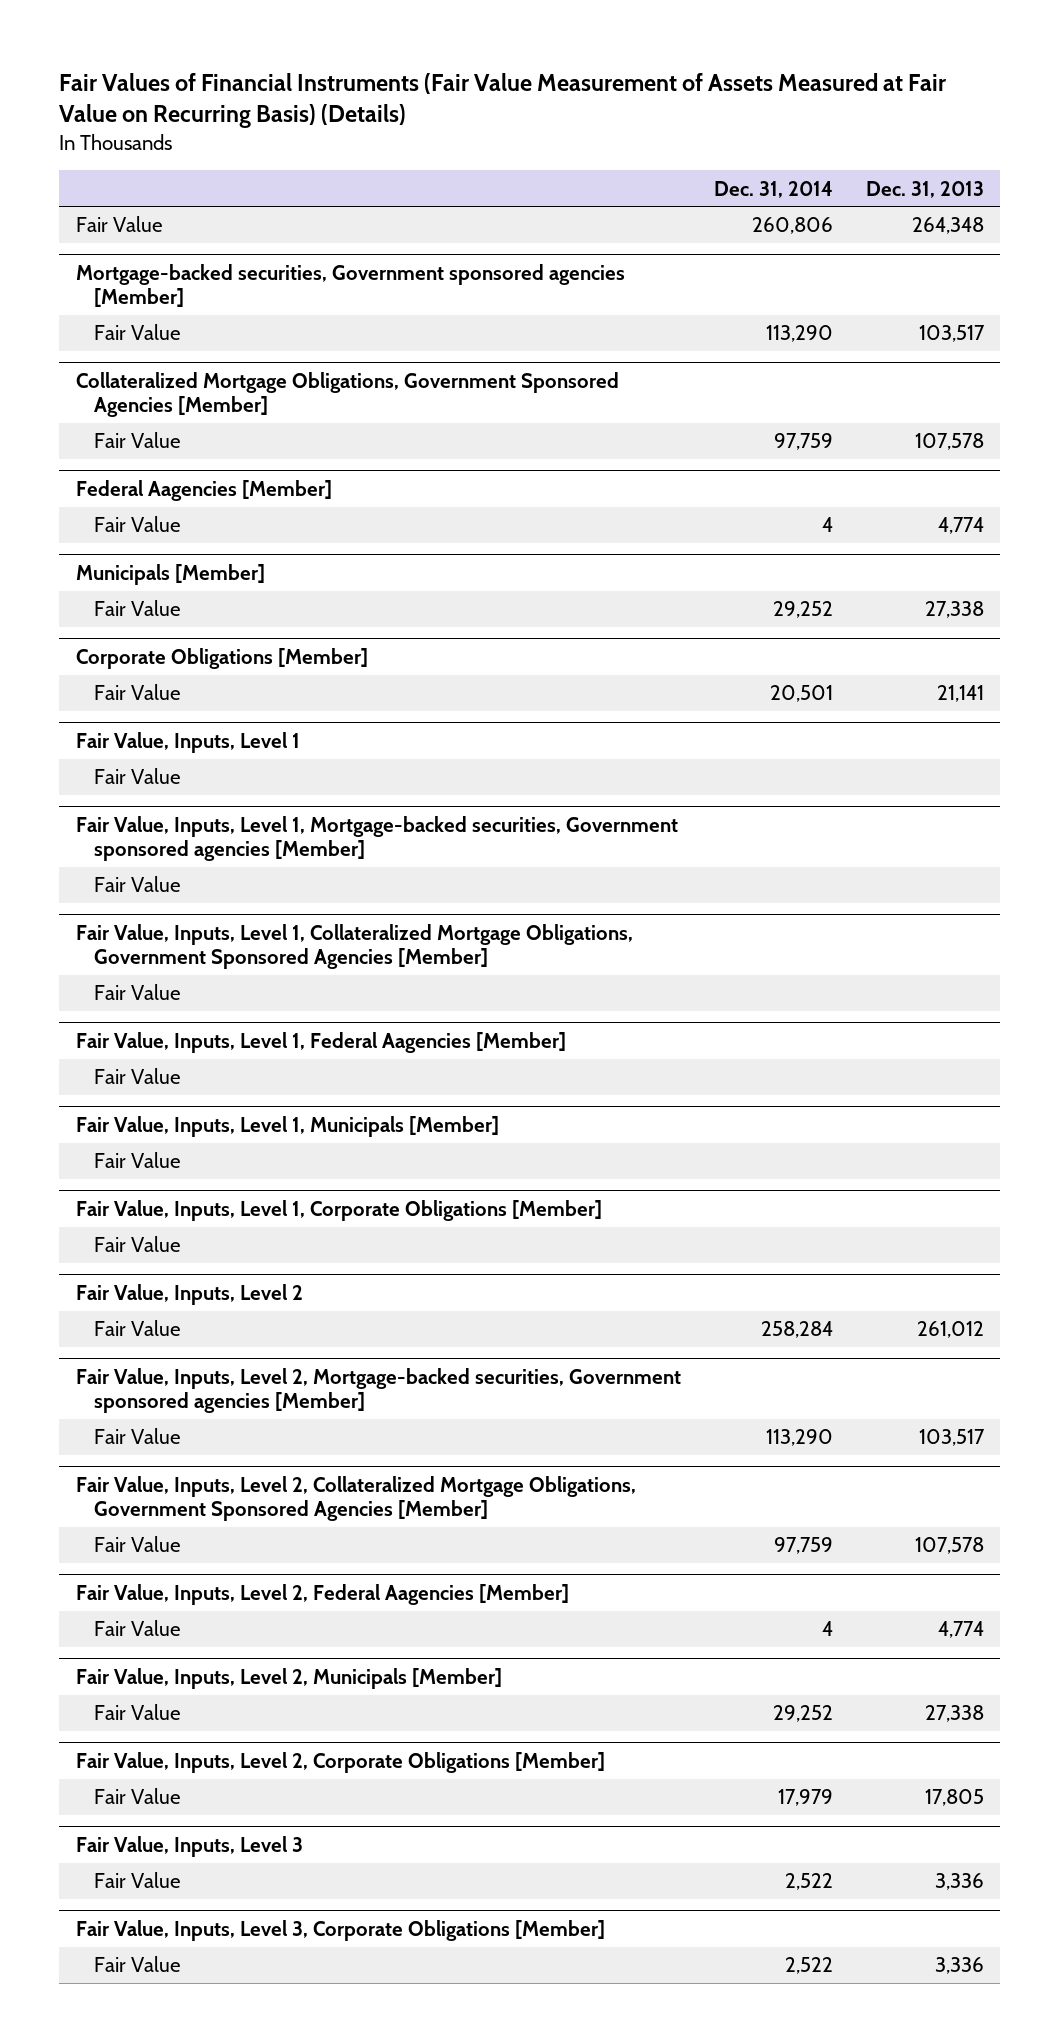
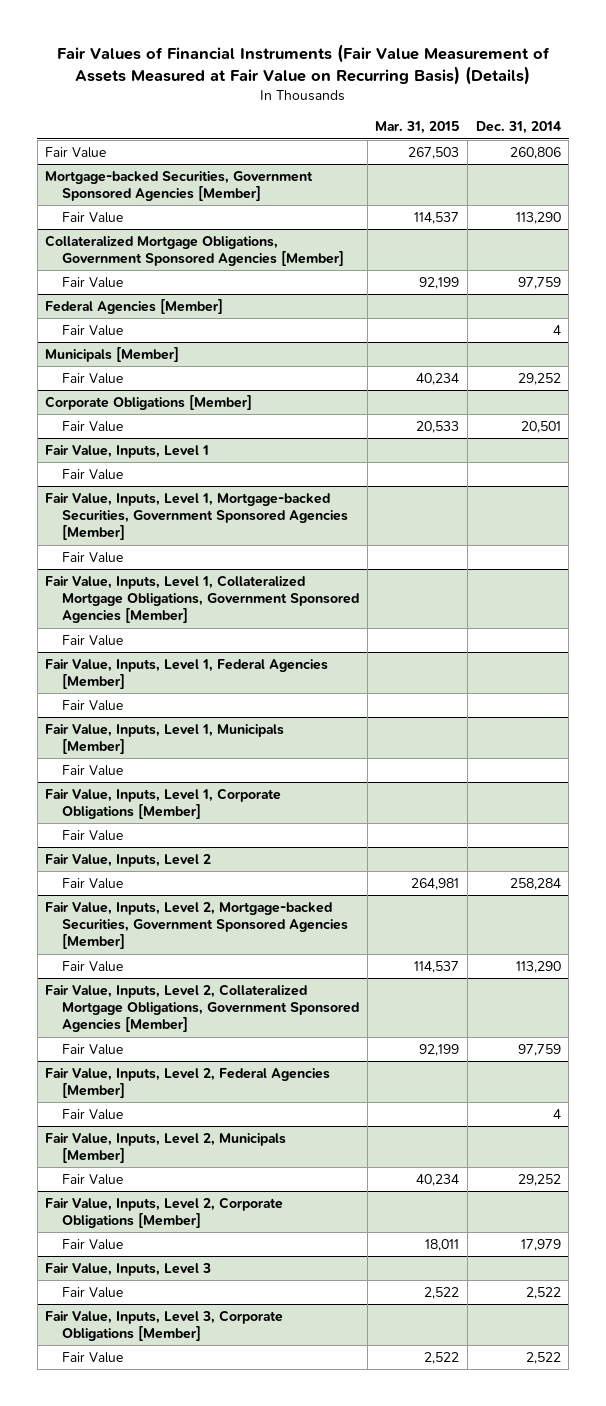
- | Dec. 31, 2014 | Dec. 31, 2013
+ | Mar. 31, 2015 | Dec. 31, 2014
- Mortgage-backed securities, Government sponsored agencies [Member]
+ Mortgage-backed Securities, Government Sponsored Agencies [Member]
- Federal Aagencies [Member]
+ Federal Agencies [Member]
- Fair Value, Inputs, Level 1, Mortgage-backed securities, Government sponsored agencies [Member]
+ Fair Value, Inputs, Level 1, Mortgage-backed Securities, Government Sponsored Agencies [Member]
- Fair Value, Inputs, Level 1, Federal Aagencies [Member]
+ Fair Value, Inputs, Level 1, Federal Agencies [Member]
- Fair Value, Inputs, Level 2, Mortgage-backed securities, Government sponsored agencies [Member]
+ Fair Value, Inputs, Level 2, Mortgage-backed Securities, Government Sponsored Agencies [Member]
- Fair Value, Inputs, Level 2, Federal Aagencies [Member]
+ Fair Value, Inputs, Level 2, Federal Agencies [Member]

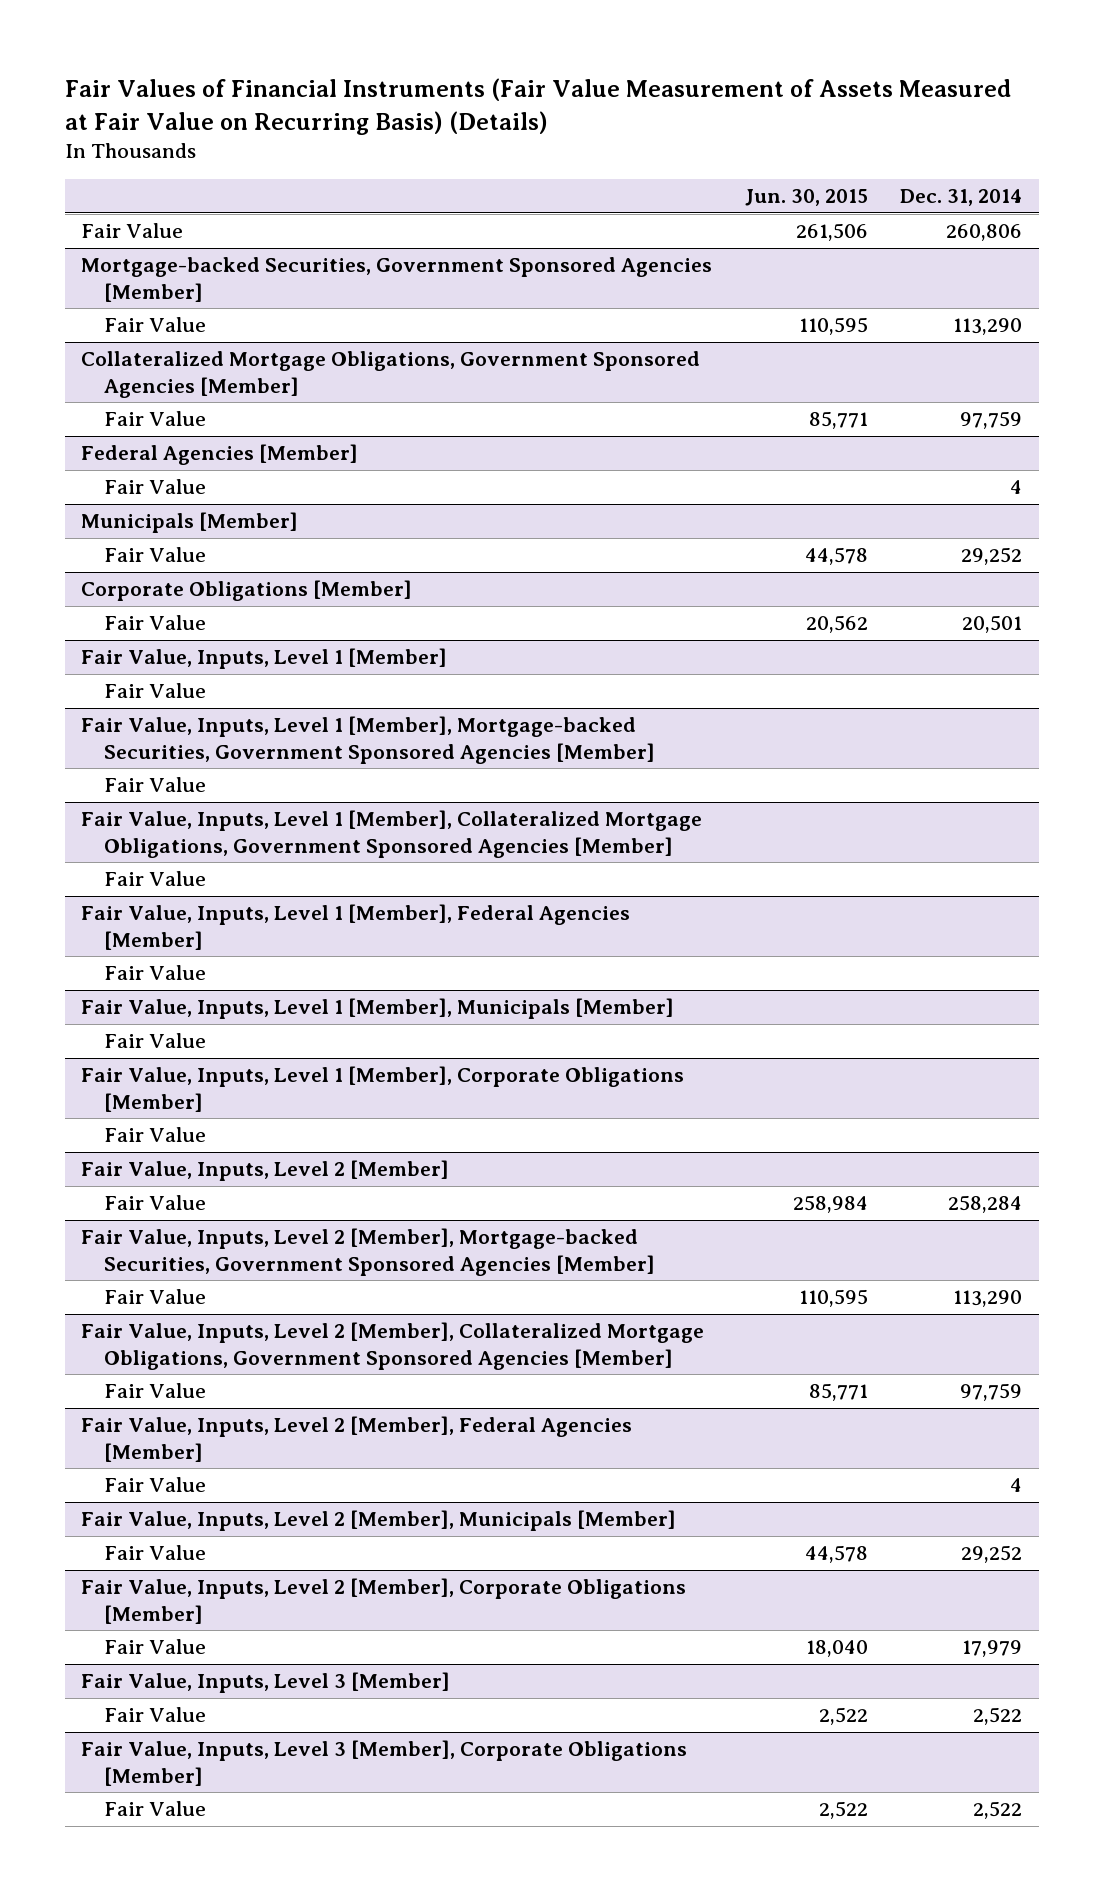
- | Mar. 31, 2015 | Dec. 31, 2014
+ | Jun. 30, 2015 | Dec. 31, 2014
- Fair Value, Inputs, Level 1
+ Fair Value, Inputs, Level 1 [Member]
- Fair Value, Inputs, Level 1, Mortgage-backed Securities, Government Sponsored Agencies [Member]
+ Fair Value, Inputs, Level 1 [Member], Mortgage-backed Securities, Government Sponsored Agencies [Member]
- Fair Value, Inputs, Level 1, Collateralized Mortgage Obligations, Government Sponsored Agencies [Member]
+ Fair Value, Inputs, Level 1 [Member], Collateralized Mortgage Obligations, Government Sponsored Agencies [Member]
- Fair Value, Inputs, Level 1, Federal Agencies [Member]
+ Fair Value, Inputs, Level 1 [Member], Federal Agencies [Member]
- Fair Value, Inputs, Level 1, Municipals [Member]
+ Fair Value, Inputs, Level 1 [Member], Municipals [Member]
- Fair Value, Inputs, Level 1, Corporate Obligations [Member]
+ Fair Value, Inputs, Level 1 [Member], Corporate Obligations [Member]
- Fair Value, Inputs, Level 2
+ Fair Value, Inputs, Level 2 [Member]
- Fair Value, Inputs, Level 2, Mortgage-backed Securities, Government Sponsored Agencies [Member]
+ Fair Value, Inputs, Level 2 [Member], Mortgage-backed Securities, Government Sponsored Agencies [Member]
- Fair Value, Inputs, Level 2, Collateralized Mortgage Obligations, Government Sponsored Agencies [Member]
+ Fair Value, Inputs, Level 2 [Member], Collateralized Mortgage Obligations, Government Sponsored Agencies [Member]
- Fair Value, Inputs, Level 2, Federal Agencies [Member]
+ Fair Value, Inputs, Level 2 [Member], Federal Agencies [Member]
- Fair Value, Inputs, Level 2, Municipals [Member]
+ Fair Value, Inputs, Level 2 [Member], Municipals [Member]
- Fair Value, Inputs, Level 2, Corporate Obligations [Member]
+ Fair Value, Inputs, Level 2 [Member], Corporate Obligations [Member]
- Fair Value, Inputs, Level 3
+ Fair Value, Inputs, Level 3 [Member]
- Fair Value, Inputs, Level 3, Corporate Obligations [Member]
+ Fair Value, Inputs, Level 3 [Member], Corporate Obligations [Member]

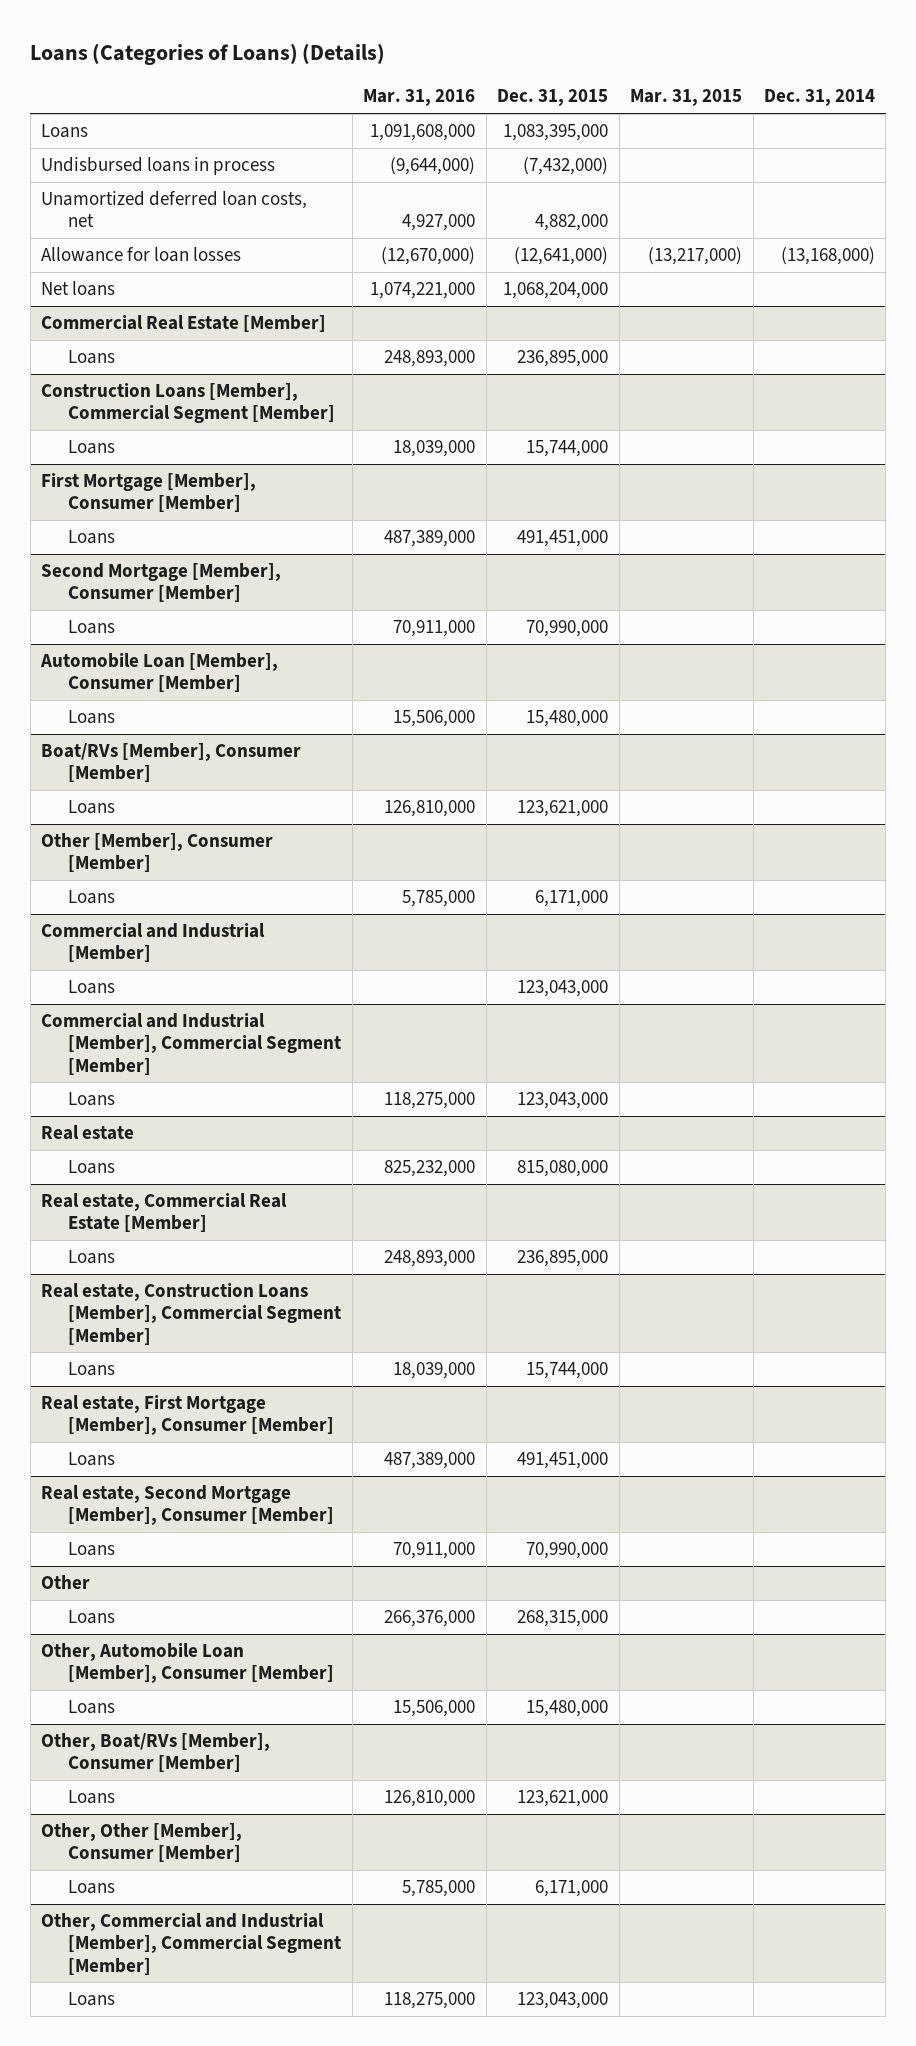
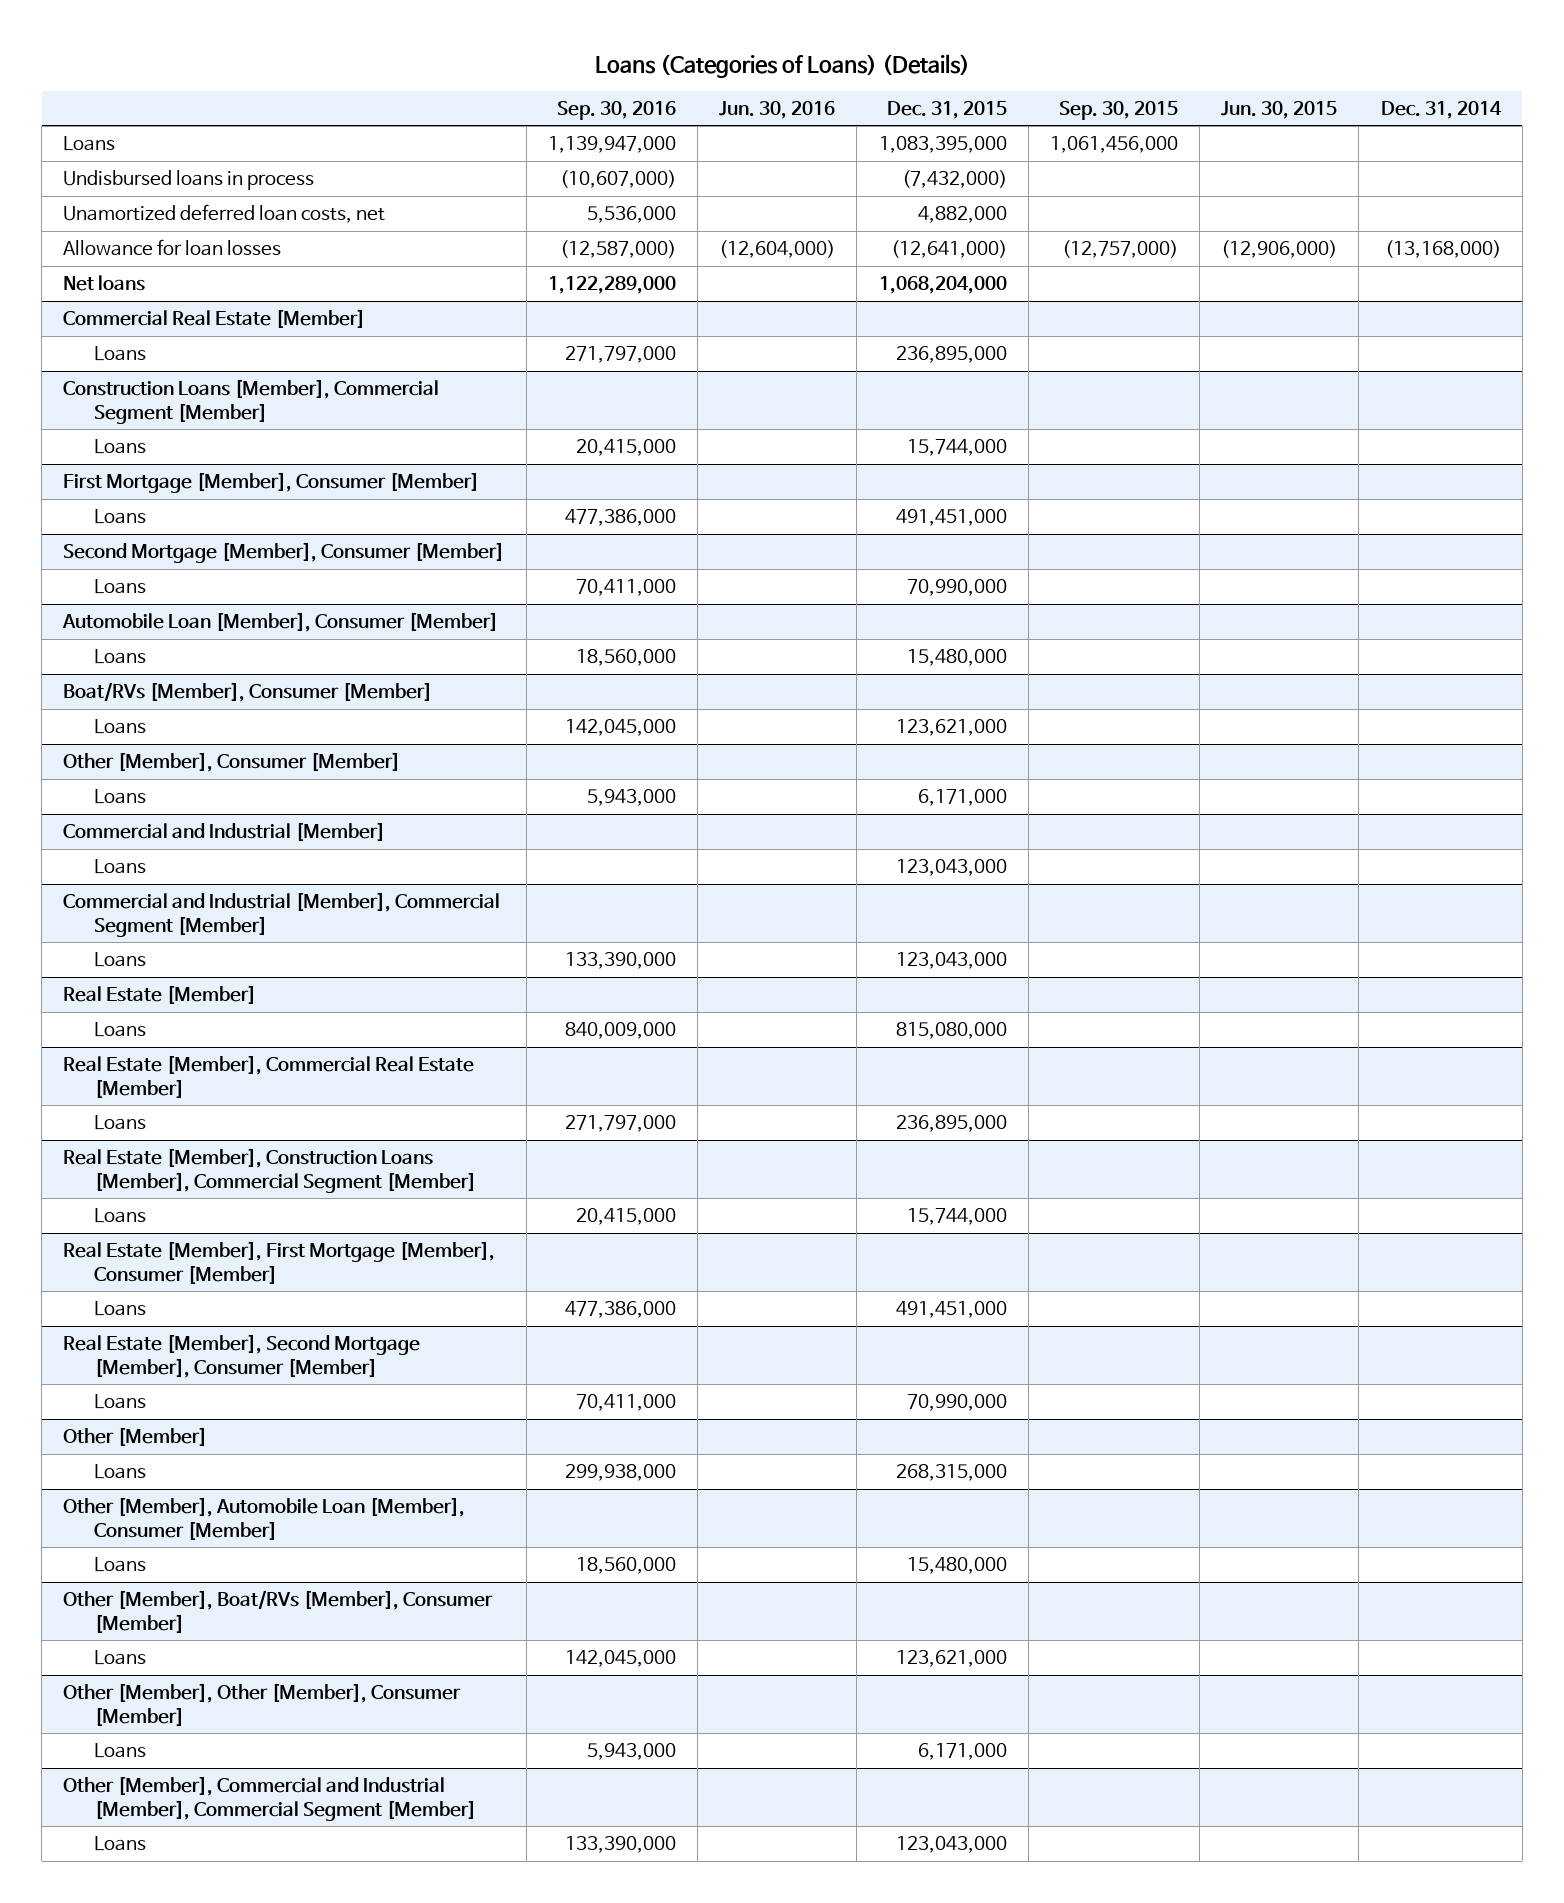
- | Mar. 31, 2016 | Dec. 31, 2015 | Mar. 31, 2015 | Dec. 31, 2014
+ | Sep. 30, 2016 | Jun. 30, 2016 | Dec. 31, 2015 | Sep. 30, 2015 | Jun. 30, 2015 | Dec. 31, 2014
- Real estate
+ Real Estate [Member]
- Real estate, Commercial Real Estate [Member]
+ Real Estate [Member], Commercial Real Estate [Member]
- Real estate, Construction Loans [Member], Commercial Segment [Member]
+ Real Estate [Member], Construction Loans [Member], Commercial Segment [Member]
- Real estate, First Mortgage [Member], Consumer [Member]
+ Real Estate [Member], First Mortgage [Member], Consumer [Member]
- Real estate, Second Mortgage [Member], Consumer [Member]
+ Real Estate [Member], Second Mortgage [Member], Consumer [Member]
- Other
+ Other [Member]
- Other, Automobile Loan [Member], Consumer [Member]
+ Other [Member], Automobile Loan [Member], Consumer [Member]
- Other, Boat/RVs [Member], Consumer [Member]
+ Other [Member], Boat/RVs [Member], Consumer [Member]
- Other, Other [Member], Consumer [Member]
+ Other [Member], Other [Member], Consumer [Member]
- Other, Commercial and Industrial [Member], Commercial Segment [Member]
+ Other [Member], Commercial and Industrial [Member], Commercial Segment [Member]

